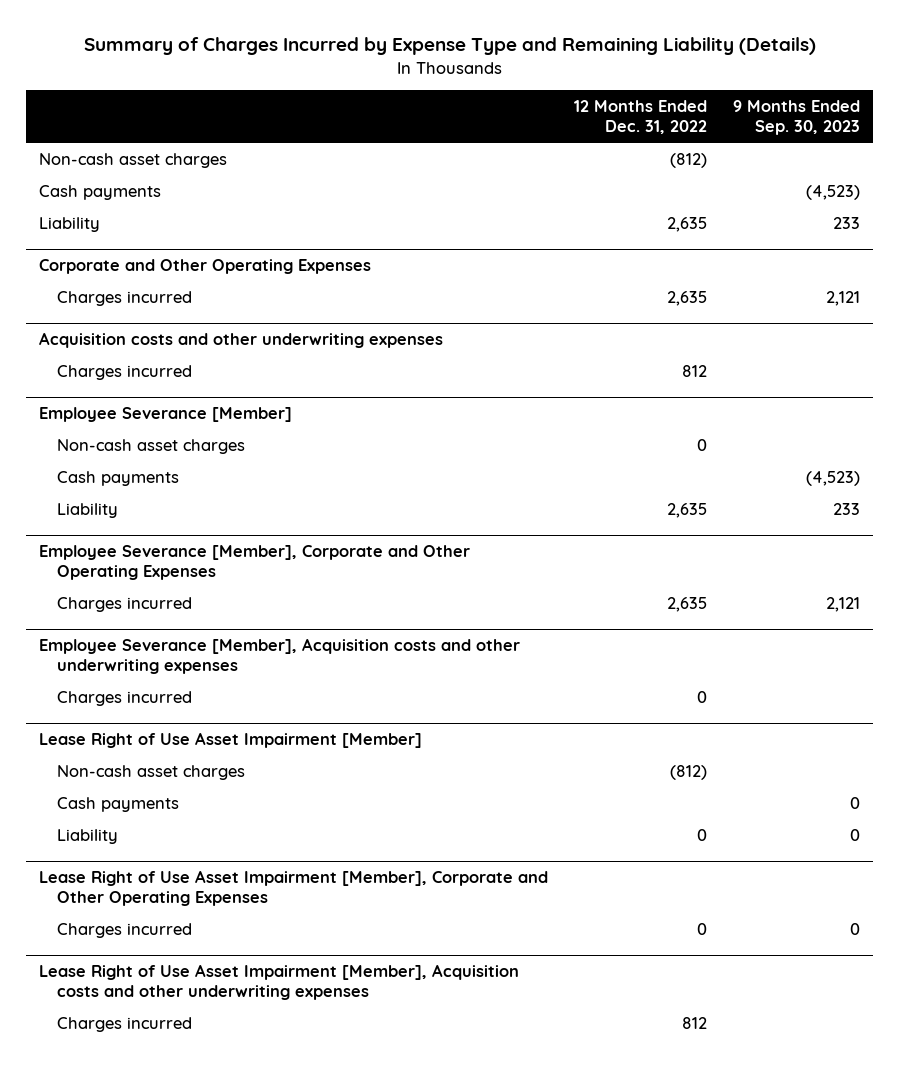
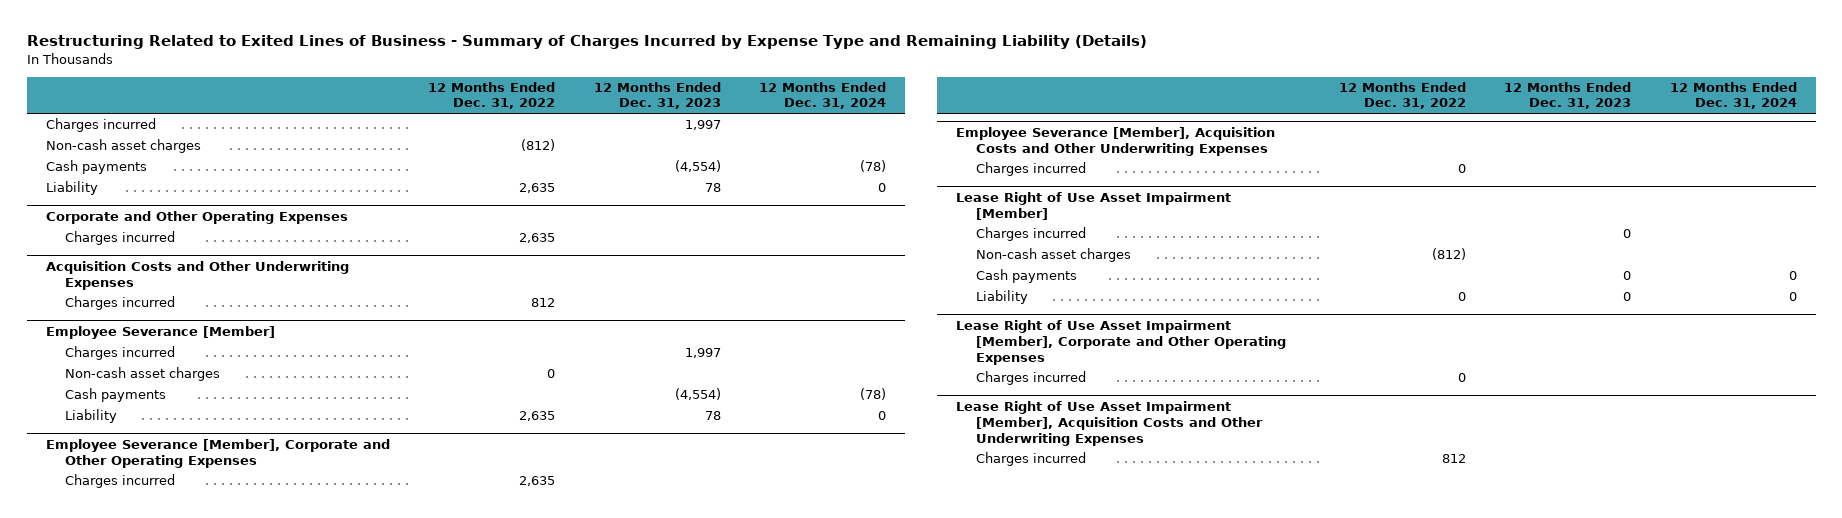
- Summary of Charges Incurred by Expense Type and Remaining Liability (Details)
+ Restructuring Related to Exited Lines of Business - Summary of Charges Incurred by Expense Type and Remaining Liability (Details)
- | 12 Months Ended Dec. 31, 2022 | 9 Months Ended Sep. 30, 2023
+ | 12 Months Ended Dec. 31, 2022 | 12 Months Ended Dec. 31, 2023 | 12 Months Ended Dec. 31, 2024
+ Charges incurred | | 1,997 |
- Acquisition costs and other underwriting expenses
+ Acquisition Costs and Other Underwriting Expenses
@ Employee Severance [Member]
+ Charges incurred | | 1,997 |
- Employee Severance [Member], Acquisition costs and other underwriting expenses
+ Employee Severance [Member], Acquisition Costs and Other Underwriting Expenses
@ Lease Right of Use Asset Impairment [Member]
+ Charges incurred | | 0 |
- Lease Right of Use Asset Impairment [Member], Acquisition costs and other underwriting expenses
+ Lease Right of Use Asset Impairment [Member], Acquisition Costs and Other Underwriting Expenses

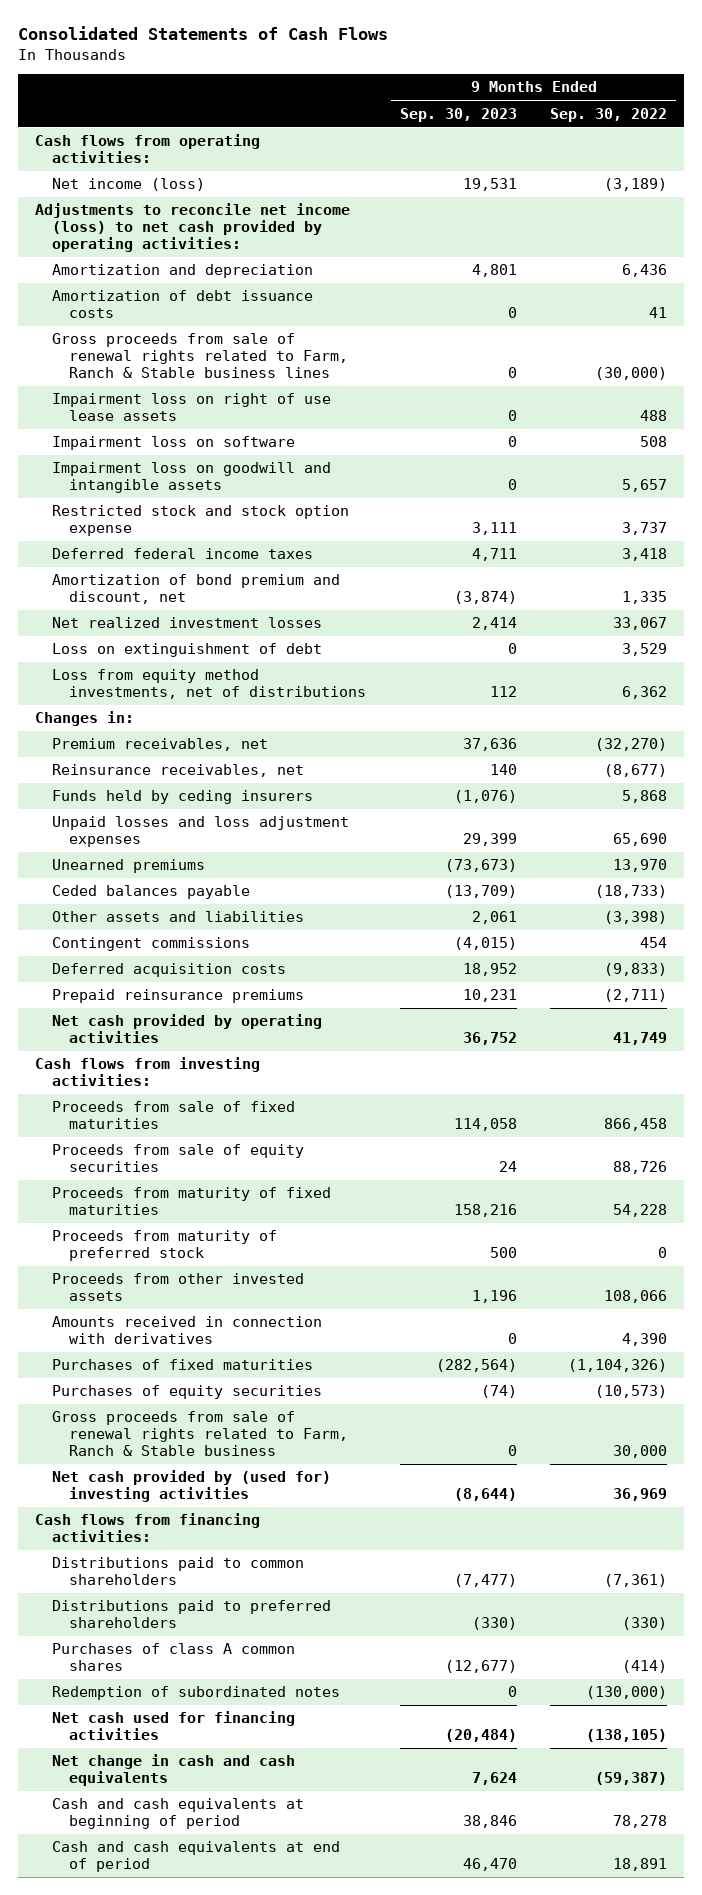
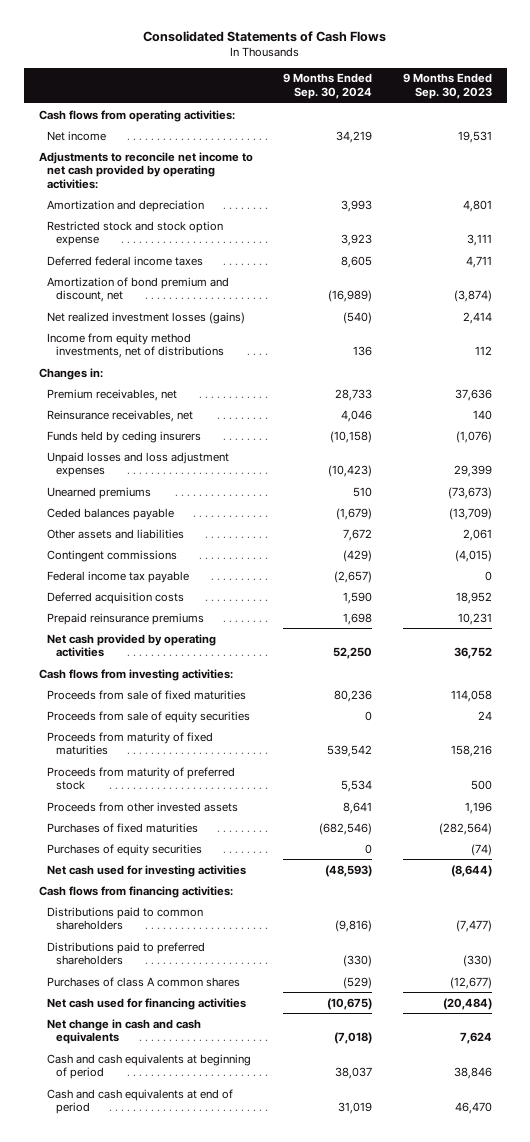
- | 9 Months Ended Sep. 30, 2023 | 9 Months Ended Sep. 30, 2022
+ | 9 Months Ended Sep. 30, 2024 | 9 Months Ended Sep. 30, 2023
- Net income (loss) | 19,531 | (3,189)
- Adjustments to reconcile net income (loss) to net cash provided by operating activities:
+ Net income | 34,219 | 19,531
+ Adjustments to reconcile net income to net cash provided by operating activities:
- Amortization of debt issuance costs | 0 | 41
- Gross proceeds from sale of renewal rights related to Farm, Ranch & Stable business lines | 0 | (30,000)
- Impairment loss on right of use lease assets | 0 | 488
- Impairment loss on software | 0 | 508
- Impairment loss on goodwill and intangible assets | 0 | 5,657
- Net realized investment losses | 2,414 | 33,067
- Loss on extinguishment of debt | 0 | 3,529
- Loss from equity method investments, net of distributions | 112 | 6,362
+ Net realized investment losses (gains) | (540) | 2,414
+ Income from equity method investments, net of distributions | 136 | 112
+ Federal income tax payable | (2,657) | 0
- Amounts received in connection with derivatives | 0 | 4,390
- Gross proceeds from sale of renewal rights related to Farm, Ranch & Stable business | 0 | 30,000
- Net cash provided by (used for) investing activities | (8,644) | 36,969
+ Net cash used for investing activities | (48,593) | (8,644)
- Redemption of subordinated notes | 0 | (130,000)

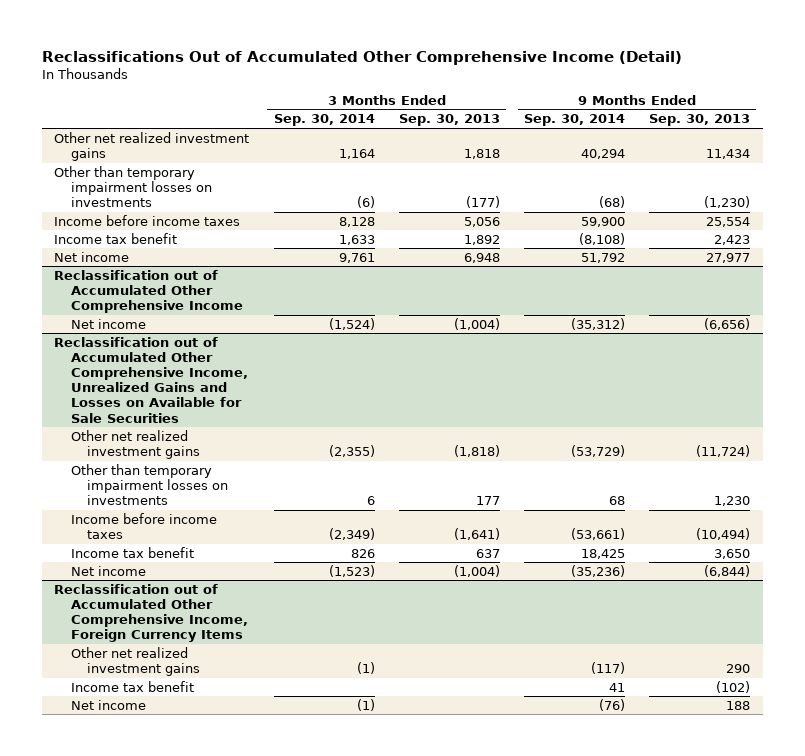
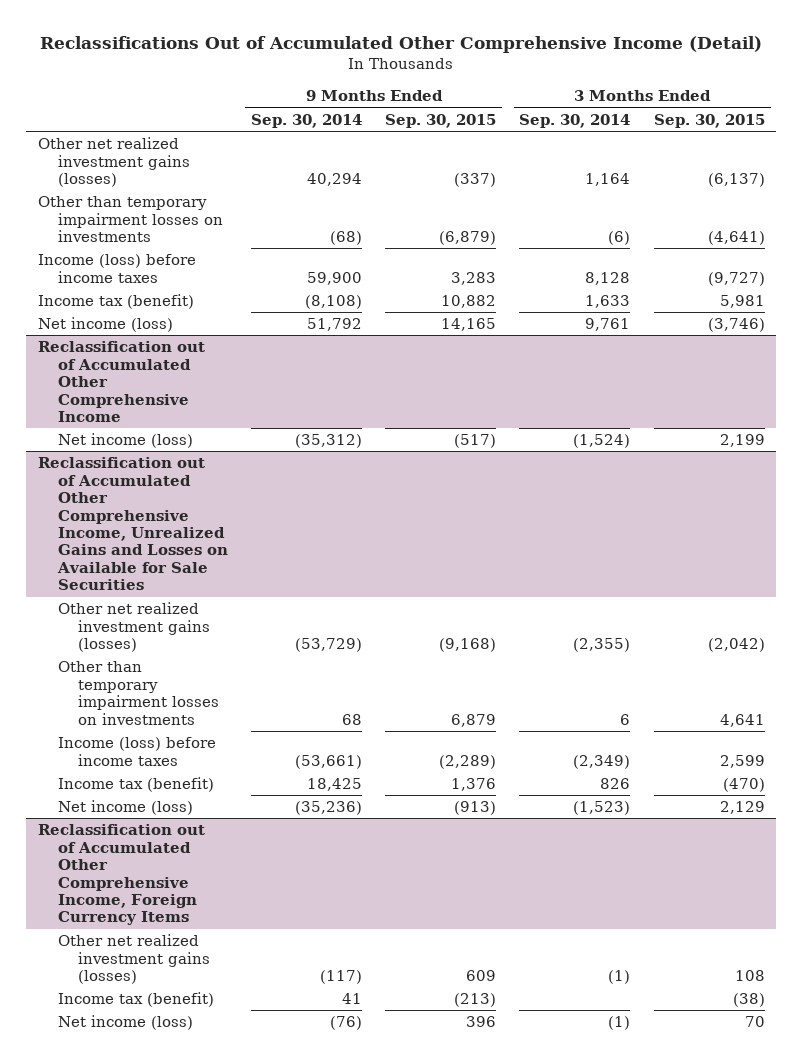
- | 3 Months Ended Sep. 30, 2014 | 3 Months Ended Sep. 30, 2013 | 9 Months Ended Sep. 30, 2014 | 9 Months Ended Sep. 30, 2013
+ | 9 Months Ended Sep. 30, 2014 | 9 Months Ended Sep. 30, 2015 | 3 Months Ended Sep. 30, 2014 | 3 Months Ended Sep. 30, 2015
- Other net realized investment gains | 1,164 | 1,818 | 40,294 | 11,434
+ Other net realized investment gains (losses) | 40,294 | (337) | 1,164 | (6,137)
- Income before income taxes | 8,128 | 5,056 | 59,900 | 25,554
- Income tax benefit | 1,633 | 1,892 | (8,108) | 2,423
- Net income | 9,761 | 6,948 | 51,792 | 27,977
+ Income (loss) before income taxes | 59,900 | 3,283 | 8,128 | (9,727)
+ Income tax (benefit) | (8,108) | 10,882 | 1,633 | 5,981
+ Net income (loss) | 51,792 | 14,165 | 9,761 | (3,746)
@ Reclassification out of Accumulated Other Comprehensive Income
- Net income | (1,524) | (1,004) | (35,312) | (6,656)
+ Net income (loss) | (35,312) | (517) | (1,524) | 2,199
@ Reclassification out of Accumulated Other Comprehensive Income, Unrealized Gains and Losses on Available for Sale Securities
- Other net realized investment gains | (2,355) | (1,818) | (53,729) | (11,724)
+ Other net realized investment gains (losses) | (53,729) | (9,168) | (2,355) | (2,042)
- Income before income taxes | (2,349) | (1,641) | (53,661) | (10,494)
- Income tax benefit | 826 | 637 | 18,425 | 3,650
- Net income | (1,523) | (1,004) | (35,236) | (6,844)
+ Income (loss) before income taxes | (53,661) | (2,289) | (2,349) | 2,599
+ Income tax (benefit) | 18,425 | 1,376 | 826 | (470)
+ Net income (loss) | (35,236) | (913) | (1,523) | 2,129
@ Reclassification out of Accumulated Other Comprehensive Income, Foreign Currency Items
- Other net realized investment gains | (1) | | (117) | 290
- Income tax benefit | | | 41 | (102)
- Net income | (1) | | (76) | 188
+ Other net realized investment gains (losses) | (117) | 609 | (1) | 108
+ Income tax (benefit) | 41 | (213) | | (38)
+ Net income (loss) | (76) | 396 | (1) | 70

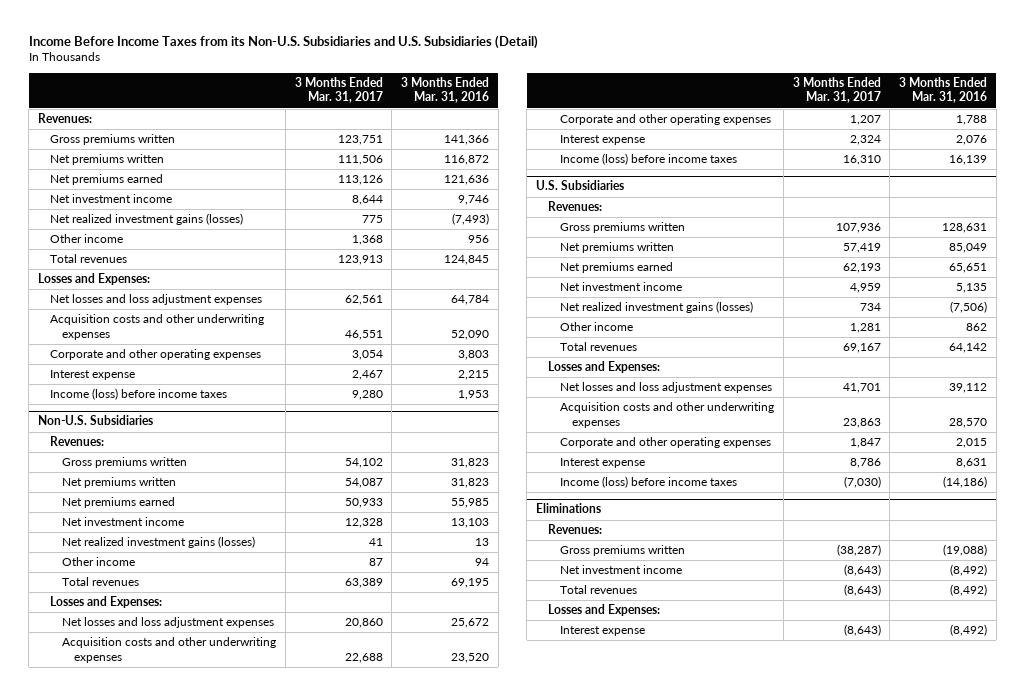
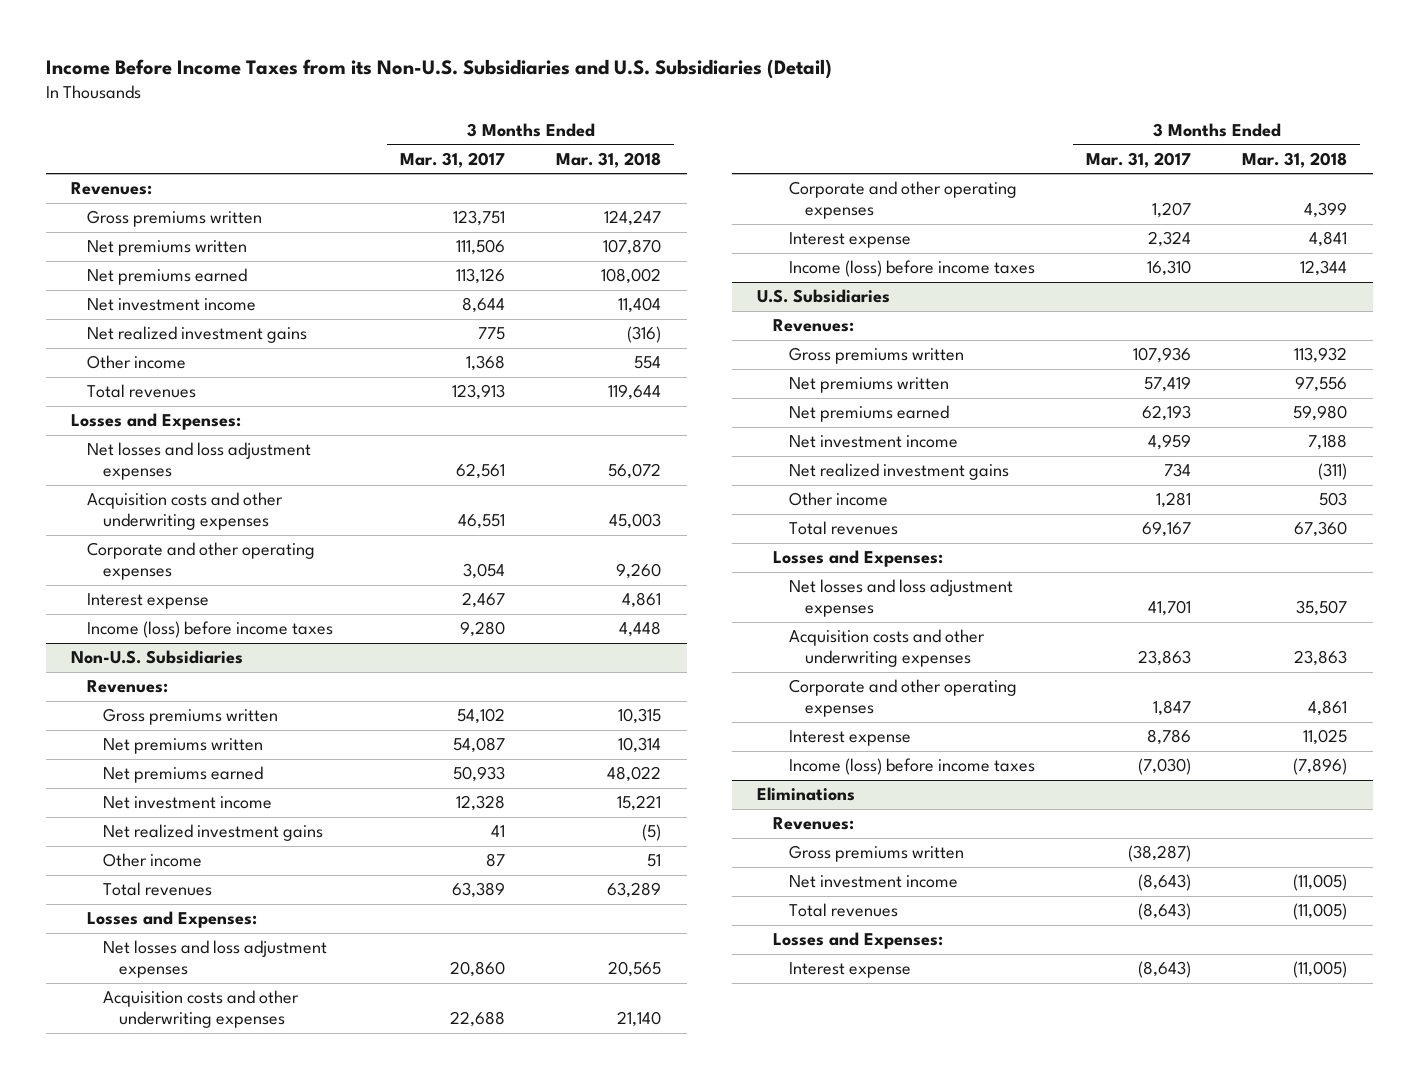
- | 3 Months Ended Mar. 31, 2017 | 3 Months Ended Mar. 31, 2016
+ | 3 Months Ended Mar. 31, 2017 | 3 Months Ended Mar. 31, 2018
- Net realized investment gains (losses) | 775 | (7,493)
+ Net realized investment gains | 775 | (316)
@ Non-U.S. Subsidiaries
- Net realized investment gains (losses) | 41 | 13
+ Net realized investment gains | 41 | (5)
@ U.S. Subsidiaries
- Net realized investment gains (losses) | 734 | (7,506)
+ Net realized investment gains | 734 | (311)

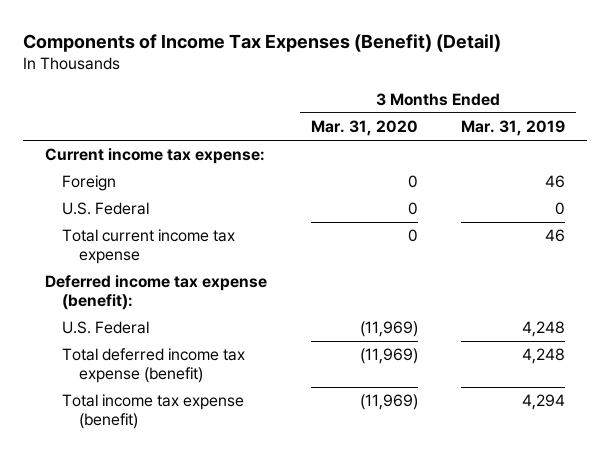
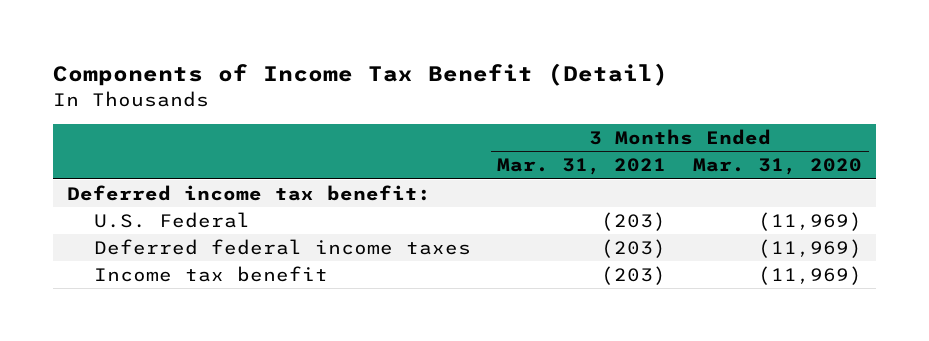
- Components of Income Tax Expenses (Benefit) (Detail)
+ Components of Income Tax Benefit (Detail)
- | 3 Months Ended Mar. 31, 2020 | 3 Months Ended Mar. 31, 2019
+ | 3 Months Ended Mar. 31, 2021 | 3 Months Ended Mar. 31, 2020
- Current income tax expense:
- Foreign | 0 | 46
- U.S. Federal | 0 | 0
- Total current income tax expense | 0 | 46
- Deferred income tax expense (benefit):
+ Deferred income tax benefit:
- Total deferred income tax expense (benefit) | (11,969) | 4,248
- Total income tax expense (benefit) | (11,969) | 4,294
+ Deferred federal income taxes | (203) | (11,969)
+ Income tax benefit | (203) | (11,969)

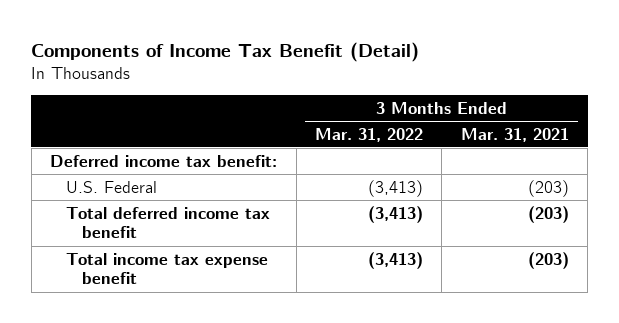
- | 3 Months Ended Mar. 31, 2021 | 3 Months Ended Mar. 31, 2020
+ | 3 Months Ended Mar. 31, 2022 | 3 Months Ended Mar. 31, 2021
- Deferred federal income taxes | (203) | (11,969)
- Income tax benefit | (203) | (11,969)
+ Total deferred income tax benefit | (3,413) | (203)
+ Total income tax expense benefit | (3,413) | (203)

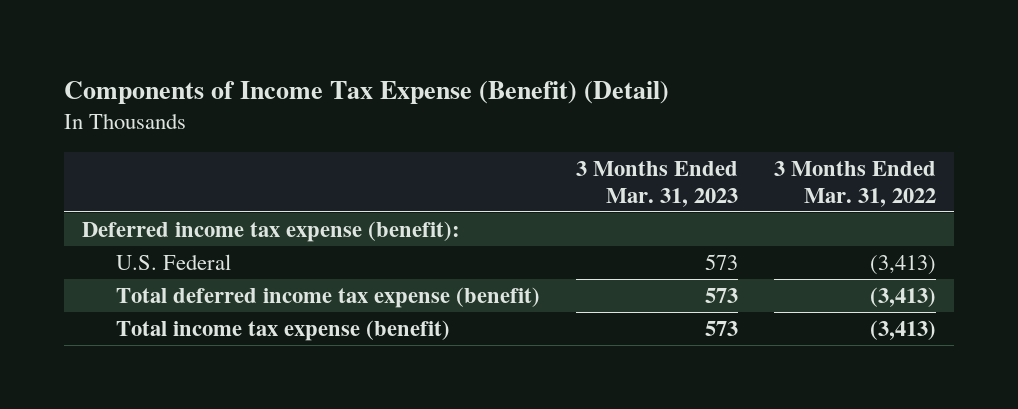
- Components of Income Tax Benefit (Detail)
+ Components of Income Tax Expense (Benefit) (Detail)
- | 3 Months Ended Mar. 31, 2022 | 3 Months Ended Mar. 31, 2021
+ | 3 Months Ended Mar. 31, 2023 | 3 Months Ended Mar. 31, 2022
- Deferred income tax benefit:
+ Deferred income tax expense (benefit):
- Total deferred income tax benefit | (3,413) | (203)
- Total income tax expense benefit | (3,413) | (203)
+ Total deferred income tax expense (benefit) | 573 | (3,413)
+ Total income tax expense (benefit) | 573 | (3,413)

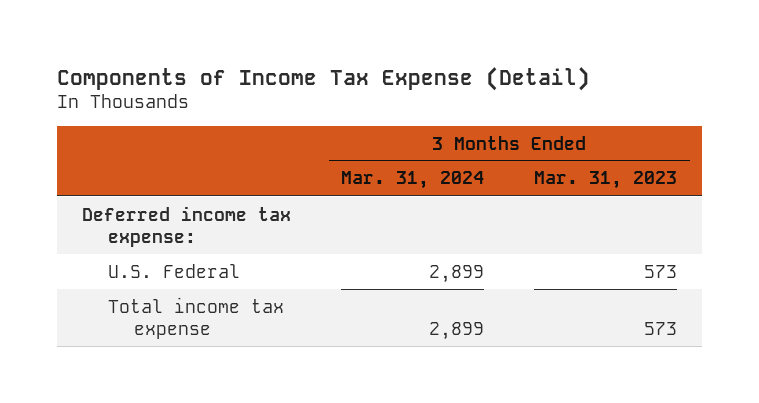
- Components of Income Tax Expense (Benefit) (Detail)
+ Components of Income Tax Expense (Detail)
- | 3 Months Ended Mar. 31, 2023 | 3 Months Ended Mar. 31, 2022
+ | 3 Months Ended Mar. 31, 2024 | 3 Months Ended Mar. 31, 2023
- Deferred income tax expense (benefit):
+ Deferred income tax expense:
- Total deferred income tax expense (benefit) | 573 | (3,413)
- Total income tax expense (benefit) | 573 | (3,413)
+ Total income tax expense | 2,899 | 573

